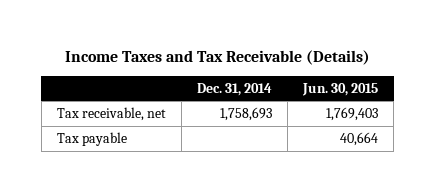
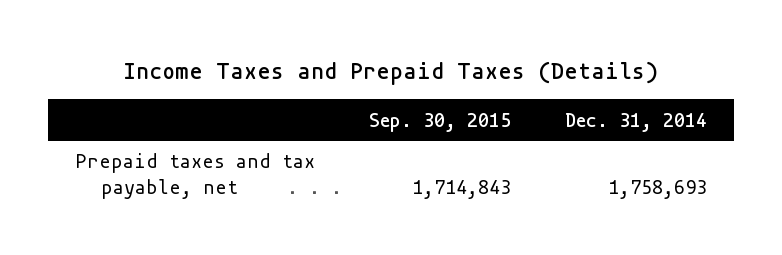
- Income Taxes and Tax Receivable (Details)
+ Income Taxes and Prepaid Taxes (Details)
- | Dec. 31, 2014 | Jun. 30, 2015
+ | Sep. 30, 2015 | Dec. 31, 2014
- Tax receivable, net | 1,758,693 | 1,769,403
- Tax payable | | 40,664
+ Prepaid taxes and tax payable, net | 1,714,843 | 1,758,693

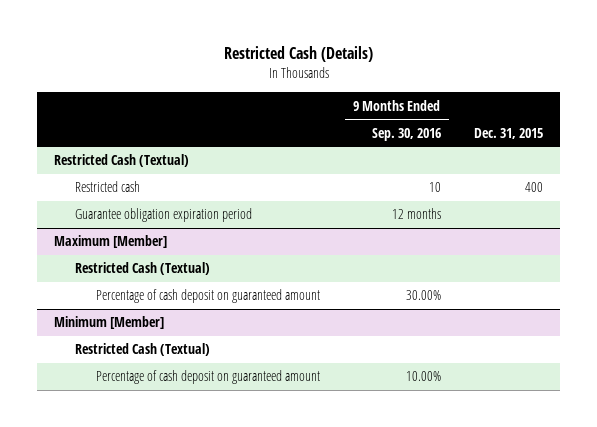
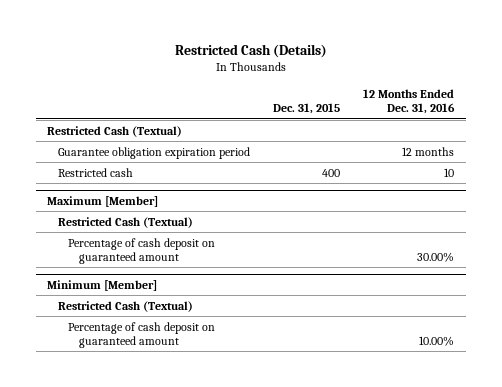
- | 9 Months Ended Sep. 30, 2016 | Dec. 31, 2015
+ | Dec. 31, 2015 | 12 Months Ended Dec. 31, 2016
moved down: Restricted cash | 400 | 10

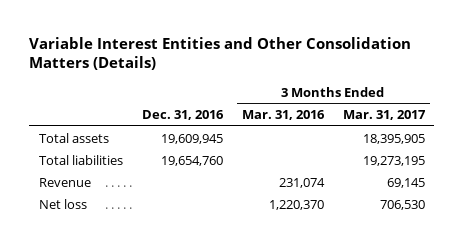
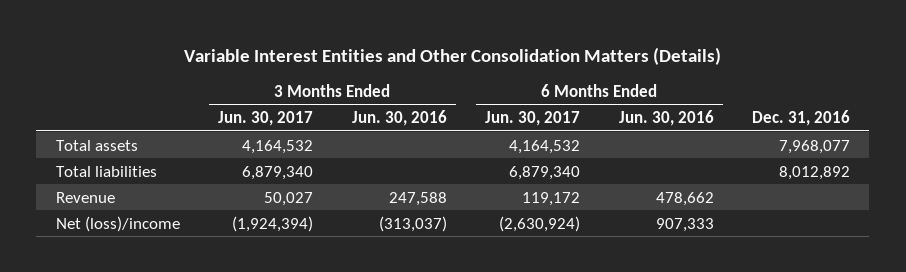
- | Dec. 31, 2016 | 3 Months Ended Mar. 31, 2016 | 3 Months Ended Mar. 31, 2017
+ | 3 Months Ended Jun. 30, 2017 | 3 Months Ended Jun. 30, 2016 | 6 Months Ended Jun. 30, 2017 | 6 Months Ended Jun. 30, 2016 | Dec. 31, 2016
- Total assets | 19,609,945 | | 18,395,905
- Total liabilities | 19,654,760 | | 19,273,195
+ Total assets | 4,164,532 | | 4,164,532 | | 7,968,077
+ Total liabilities | 6,879,340 | | 6,879,340 | | 8,012,892
- Net loss | | 1,220,370 | 706,530
+ Net (loss)/income | (1,924,394) | (313,037) | (2,630,924) | 907,333 |

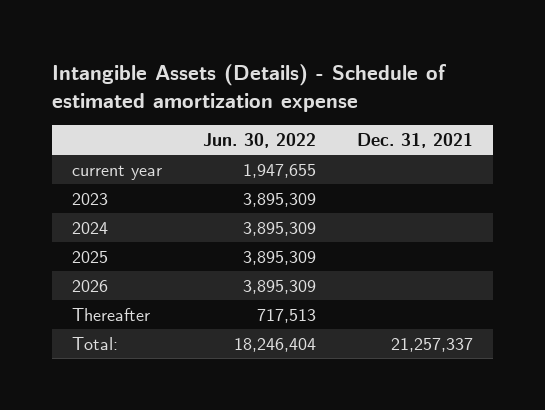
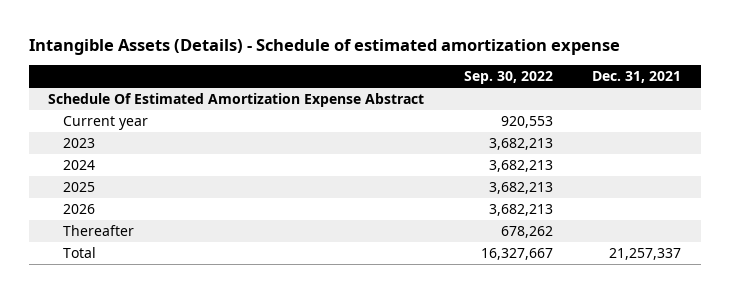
- | Jun. 30, 2022 | Dec. 31, 2021
+ | Sep. 30, 2022 | Dec. 31, 2021
- current year | 1,947,655 |
+ Schedule Of Estimated Amortization Expense Abstract
+ Current year | 920,553 |
- Total: | 18,246,404 | 21,257,337
+ Total | 16,327,667 | 21,257,337

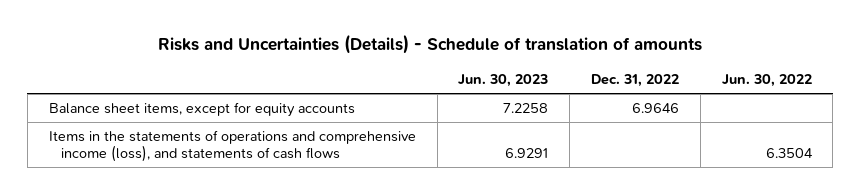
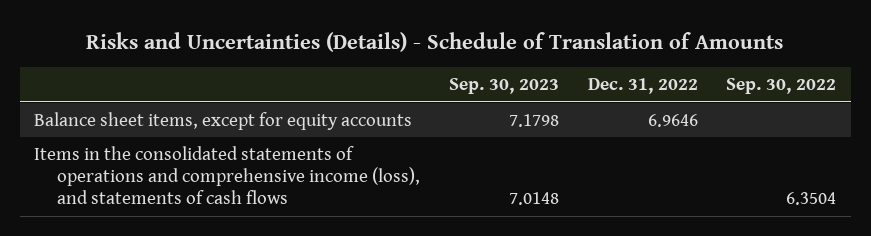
- Risks and Uncertainties (Details) - Schedule of translation of amounts
+ Risks and Uncertainties (Details) - Schedule of Translation of Amounts
- | Jun. 30, 2023 | Dec. 31, 2022 | Jun. 30, 2022
+ | Sep. 30, 2023 | Dec. 31, 2022 | Sep. 30, 2022
- Items in the statements of operations and comprehensive income (loss), and statements of cash flows | 6.9291 | | 6.3504
+ Items in the consolidated statements of operations and comprehensive income (loss), and statements of cash flows | 7.0148 | | 6.3504

